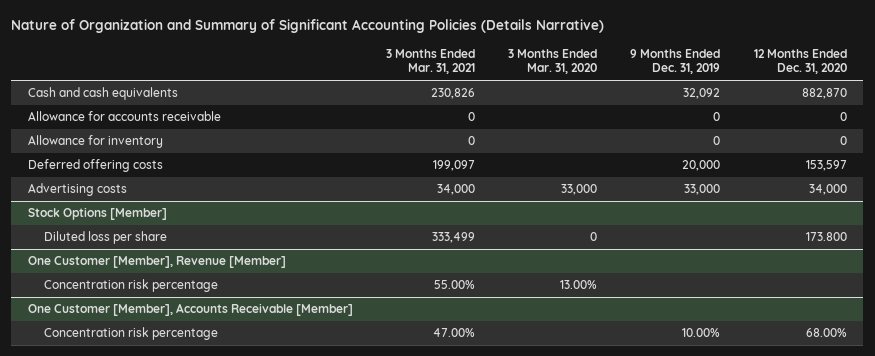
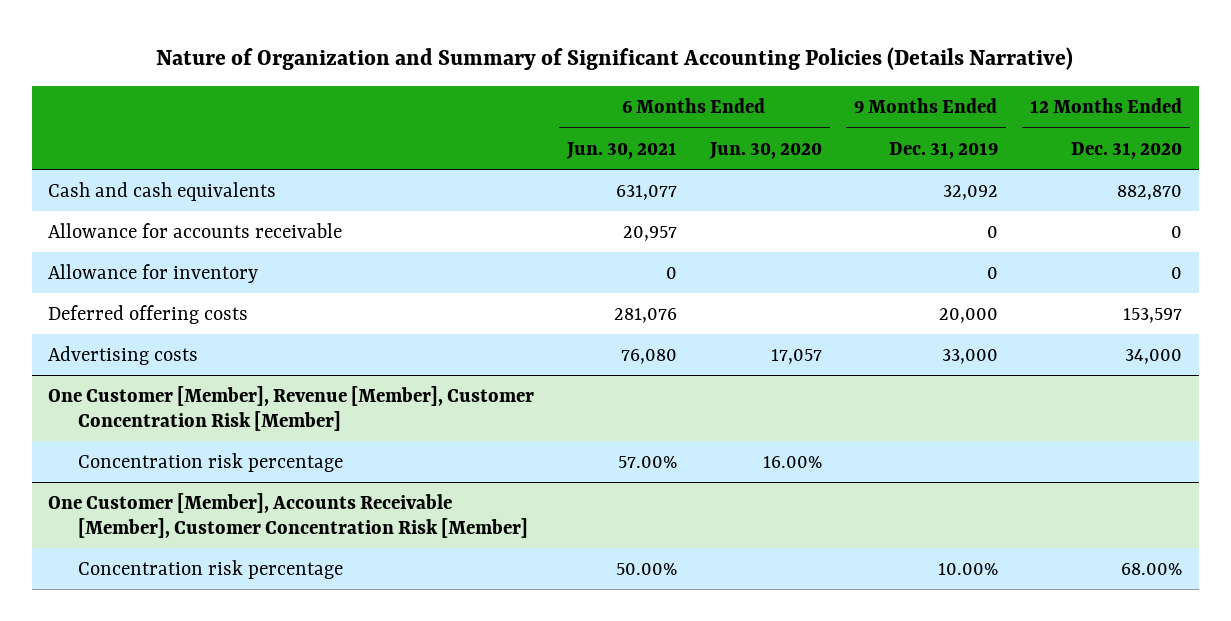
- | 3 Months Ended Mar. 31, 2021 | 3 Months Ended Mar. 31, 2020 | 9 Months Ended Dec. 31, 2019 | 12 Months Ended Dec. 31, 2020
+ | 6 Months Ended Jun. 30, 2021 | 6 Months Ended Jun. 30, 2020 | 9 Months Ended Dec. 31, 2019 | 12 Months Ended Dec. 31, 2020
- Stock Options [Member]
- Diluted loss per share | 333,499 | 0 | | 173.800
- One Customer [Member], Revenue [Member]
+ One Customer [Member], Revenue [Member], Customer Concentration Risk [Member]
- One Customer [Member], Accounts Receivable [Member]
+ One Customer [Member], Accounts Receivable [Member], Customer Concentration Risk [Member]

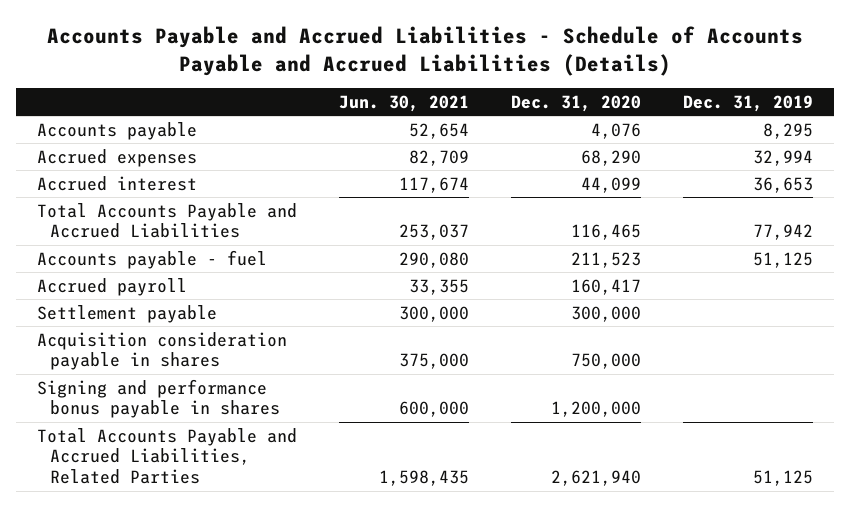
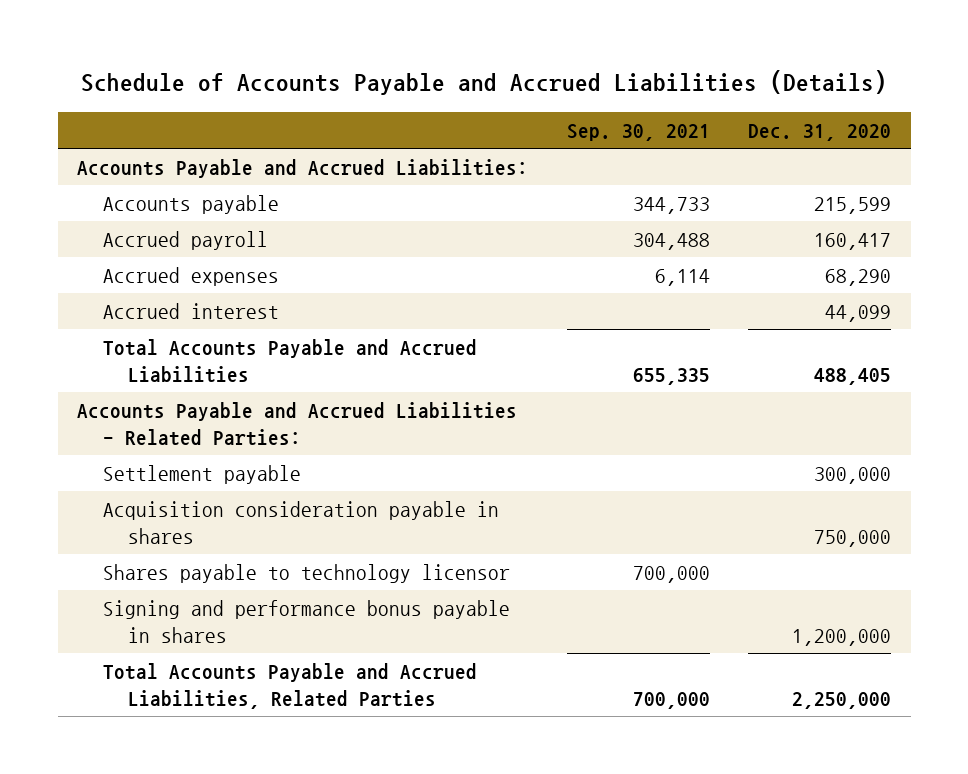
- Accounts Payable and Accrued Liabilities - Schedule of Accounts Payable and Accrued Liabilities (Details)
+ Schedule of Accounts Payable and Accrued Liabilities (Details)
- | Jun. 30, 2021 | Dec. 31, 2020 | Dec. 31, 2019
+ | Sep. 30, 2021 | Dec. 31, 2020
- Accounts payable | 52,654 | 4,076 | 8,295
+ Accounts Payable and Accrued Liabilities:
+ Accounts payable | 344,733 | 215,599
moved up: Accrued payroll | 304,488 | 160,417
- Total Accounts Payable and Accrued Liabilities | 253,037 | 116,465 | 77,942
- Accounts payable - fuel | 290,080 | 211,523 | 51,125
+ Total Accounts Payable and Accrued Liabilities | 655,335 | 488,405
+ Accounts Payable and Accrued Liabilities - Related Parties:
+ Shares payable to technology licensor | 700,000 |
- Total Accounts Payable and Accrued Liabilities, Related Parties | 1,598,435 | 2,621,940 | 51,125
+ Total Accounts Payable and Accrued Liabilities, Related Parties | 700,000 | 2,250,000

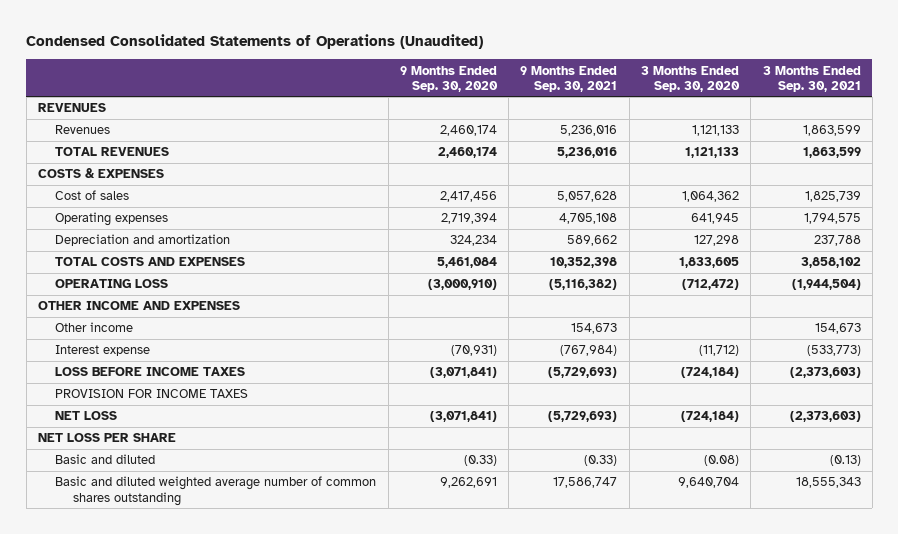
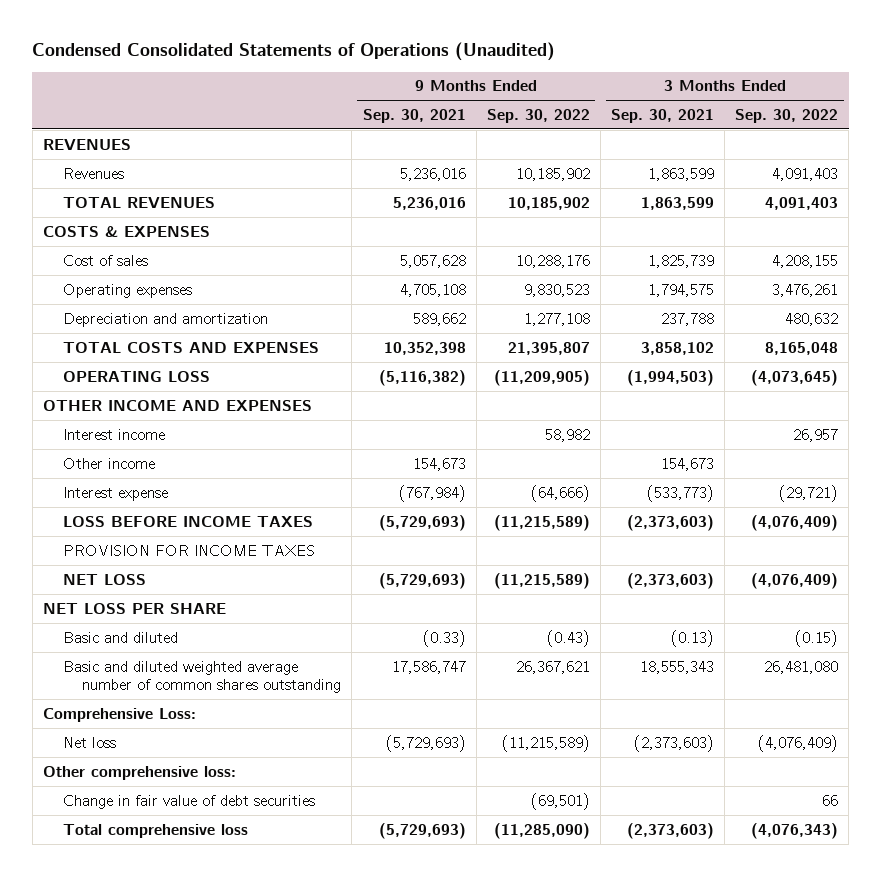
- | 9 Months Ended Sep. 30, 2020 | 9 Months Ended Sep. 30, 2021 | 3 Months Ended Sep. 30, 2020 | 3 Months Ended Sep. 30, 2021
+ | 9 Months Ended Sep. 30, 2021 | 9 Months Ended Sep. 30, 2022 | 3 Months Ended Sep. 30, 2021 | 3 Months Ended Sep. 30, 2022
- OPERATING LOSS | (3,000,910) | (5,116,382) | (712,472) | (1,944,504)
+ OPERATING LOSS | (5,116,382) | (11,209,905) | (1,994,503) | (4,073,645)
+ Interest income | | 58,982 | | 26,957
+ Comprehensive Loss:
+ Net loss | (5,729,693) | (11,215,589) | (2,373,603) | (4,076,409)
+ Other comprehensive loss:
+ Change in fair value of debt securities | | (69,501) | | 66
+ Total comprehensive loss | (5,729,693) | (11,285,090) | (2,373,603) | (4,076,343)

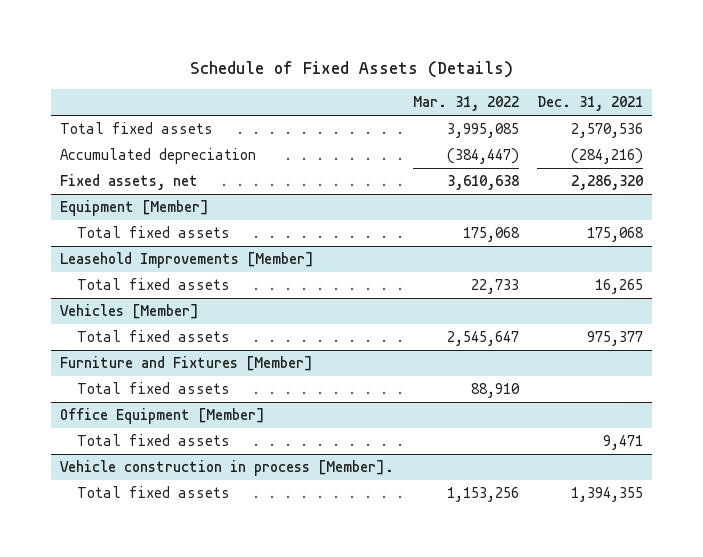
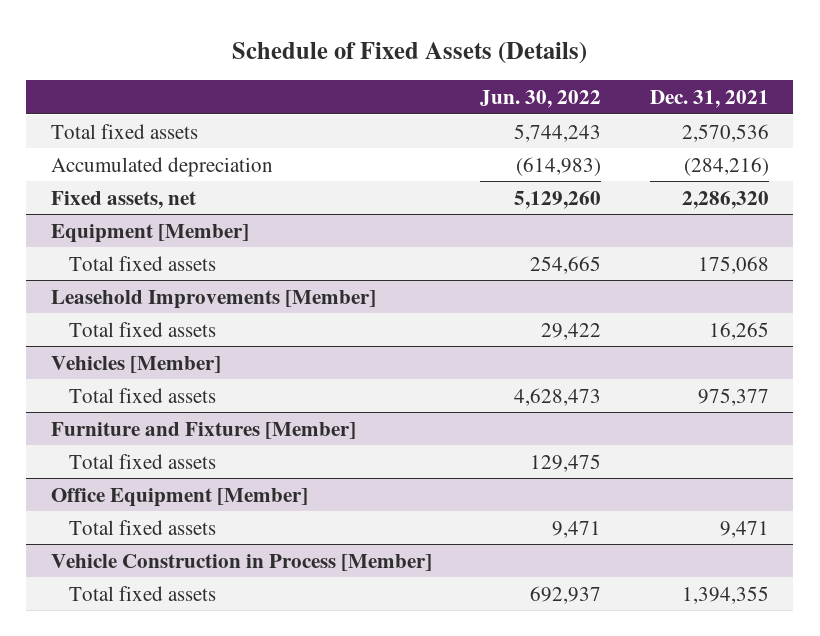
- | Mar. 31, 2022 | Dec. 31, 2021
+ | Jun. 30, 2022 | Dec. 31, 2021
- Vehicle construction in process [Member].
+ Vehicle Construction in Process [Member]

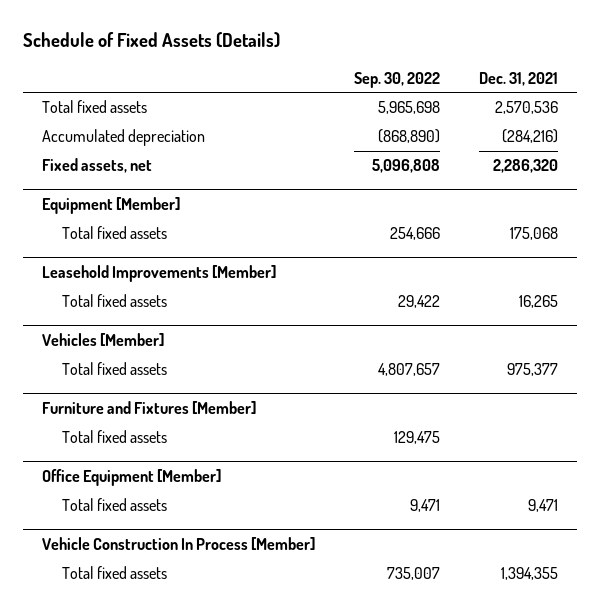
- | Jun. 30, 2022 | Dec. 31, 2021
+ | Sep. 30, 2022 | Dec. 31, 2021
- Vehicle Construction in Process [Member]
+ Vehicle Construction In Process [Member]

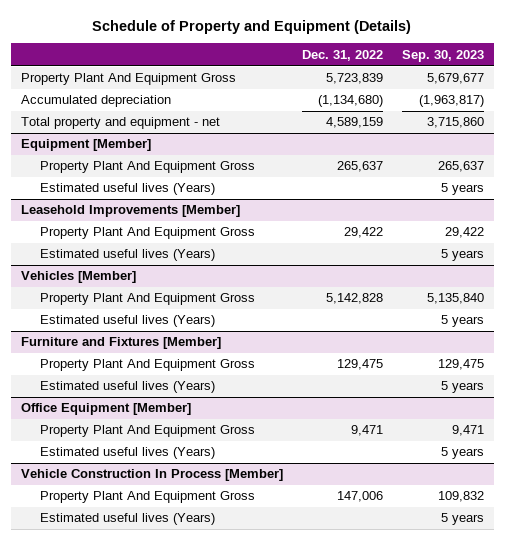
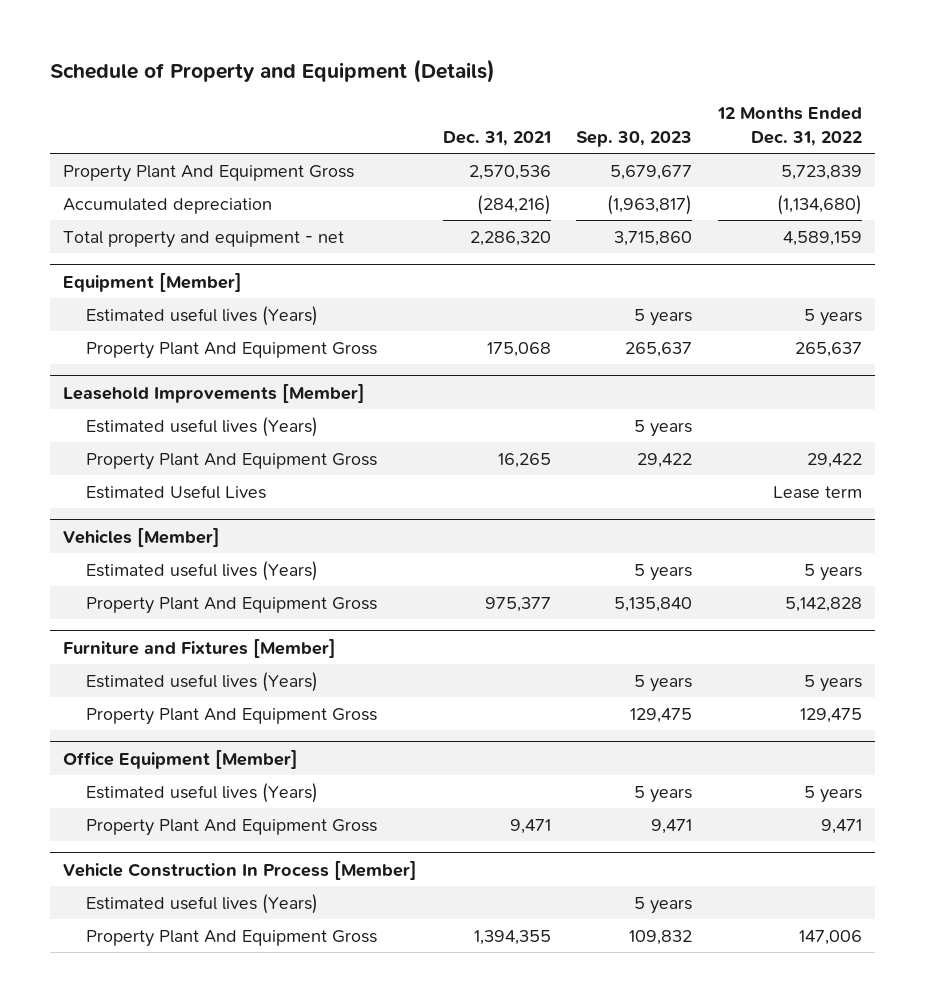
- | Dec. 31, 2022 | Sep. 30, 2023
+ | Dec. 31, 2021 | Sep. 30, 2023 | 12 Months Ended Dec. 31, 2022
@ Equipment [Member]
moved down: Property Plant And Equipment Gross | 175,068 | 265,637 | 265,637
@ Leasehold Improvements [Member]
moved down: Property Plant And Equipment Gross | 16,265 | 29,422 | 29,422
+ Estimated Useful Lives | | | Lease term
@ Vehicles [Member]
moved down: Property Plant And Equipment Gross | 975,377 | 5,135,840 | 5,142,828
@ Furniture and Fixtures [Member]
moved down: Property Plant And Equipment Gross | | 129,475 | 129,475
@ Office Equipment [Member]
moved down: Property Plant And Equipment Gross | 9,471 | 9,471 | 9,471
@ Vehicle Construction In Process [Member]
moved down: Property Plant And Equipment Gross | 1,394,355 | 109,832 | 147,006

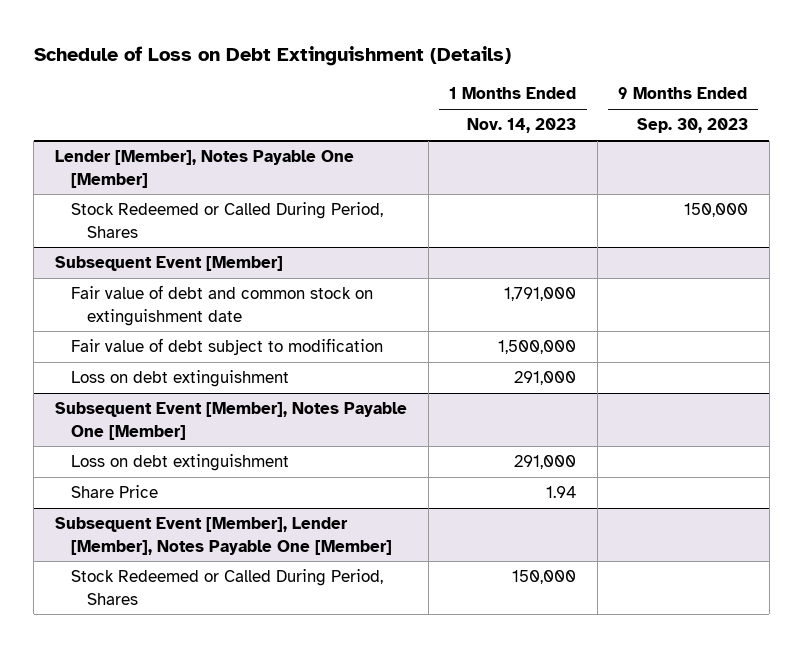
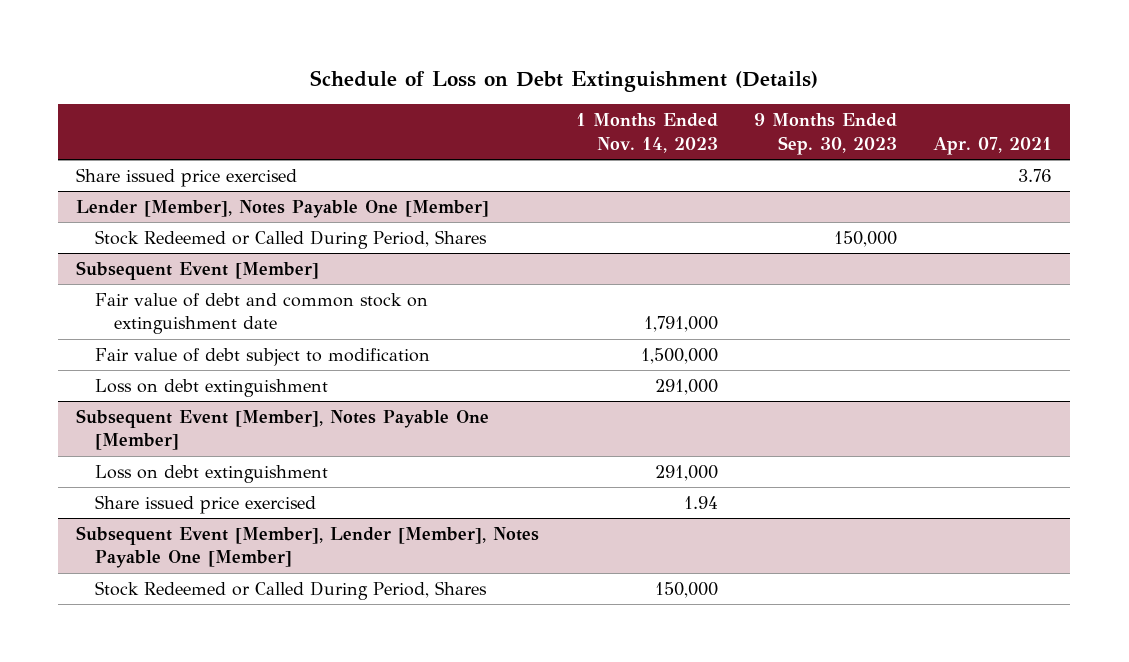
- | 1 Months Ended Nov. 14, 2023 | 9 Months Ended Sep. 30, 2023
+ | 1 Months Ended Nov. 14, 2023 | 9 Months Ended Sep. 30, 2023 | Apr. 07, 2021
+ Share issued price exercised | | | 3.76
@ Subsequent Event [Member], Notes Payable One [Member]
- Share Price | 1.94 |
+ Share issued price exercised | 1.94 | |

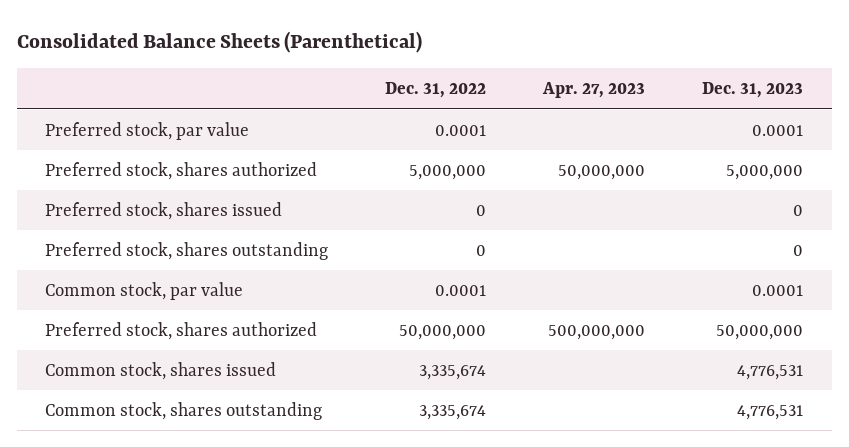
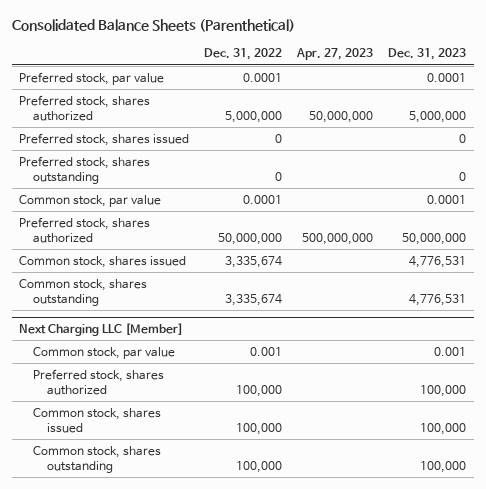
+ Next Charging LLC [Member]
+ Common stock, par value | 0.001 | | 0.001
+ Preferred stock, shares authorized | 100,000 | | 100,000
+ Common stock, shares issued | 100,000 | | 100,000
+ Common stock, shares outstanding | 100,000 | | 100,000

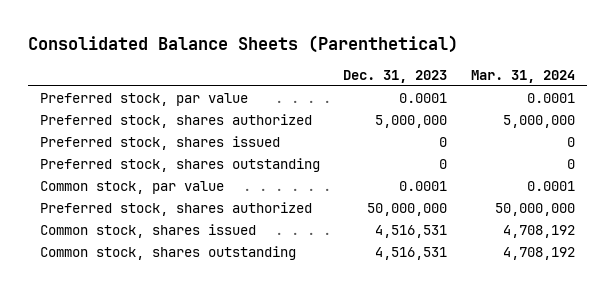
- | Dec. 31, 2022 | Apr. 27, 2023 | Dec. 31, 2023
+ | Dec. 31, 2023 | Mar. 31, 2024
- Common stock, shares issued | 3,335,674 | | 4,776,531
- Common stock, shares outstanding | 3,335,674 | | 4,776,531
- Next Charging LLC [Member]
- Common stock, par value | 0.001 | | 0.001
- Preferred stock, shares authorized | 100,000 | | 100,000
- Common stock, shares issued | 100,000 | | 100,000
- Common stock, shares outstanding | 100,000 | | 100,000
+ Common stock, shares issued | 4,516,531 | 4,708,192
+ Common stock, shares outstanding | 4,516,531 | 4,708,192

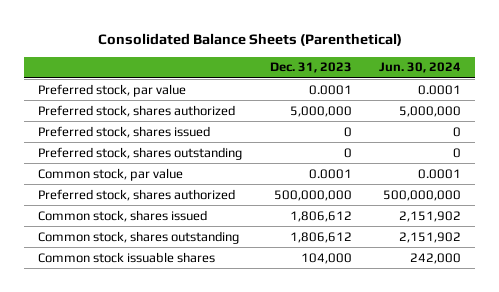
- | Dec. 31, 2023 | Mar. 31, 2024
+ | Dec. 31, 2023 | Jun. 30, 2024
- Preferred stock, shares authorized | 50,000,000 | 50,000,000
- Common stock, shares issued | 4,516,531 | 4,708,192
- Common stock, shares outstanding | 4,516,531 | 4,708,192
+ Preferred stock, shares authorized | 500,000,000 | 500,000,000
+ Common stock, shares issued | 1,806,612 | 2,151,902
+ Common stock, shares outstanding | 1,806,612 | 2,151,902
+ Common stock issuable shares | 104,000 | 242,000

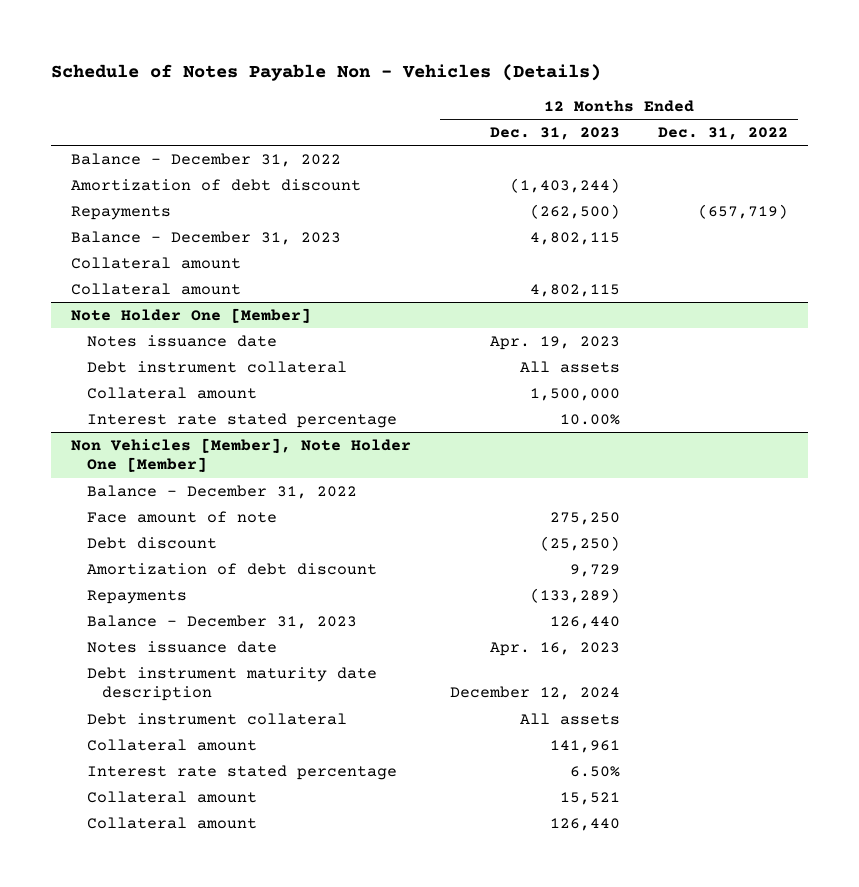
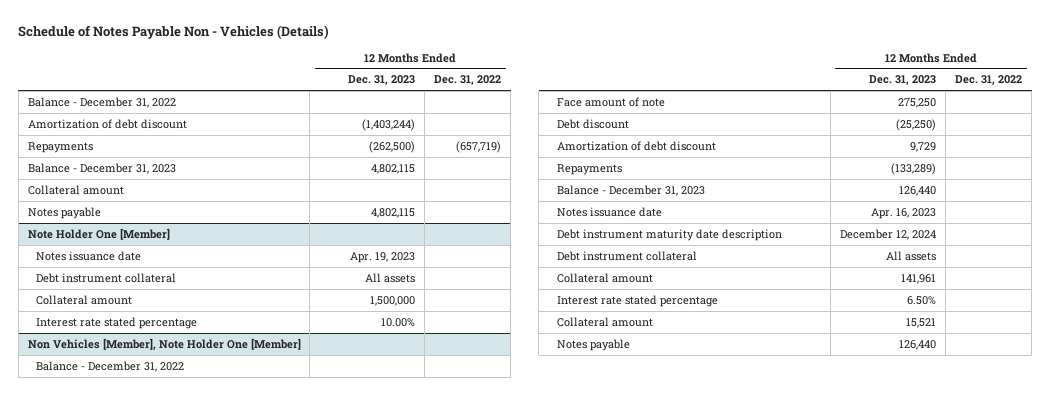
- Collateral amount | 4,802,115 |
+ Notes payable | 4,802,115 |
@ Non Vehicles [Member], Note Holder One [Member]
- Collateral amount | 126,440 |
+ Notes payable | 126,440 |

